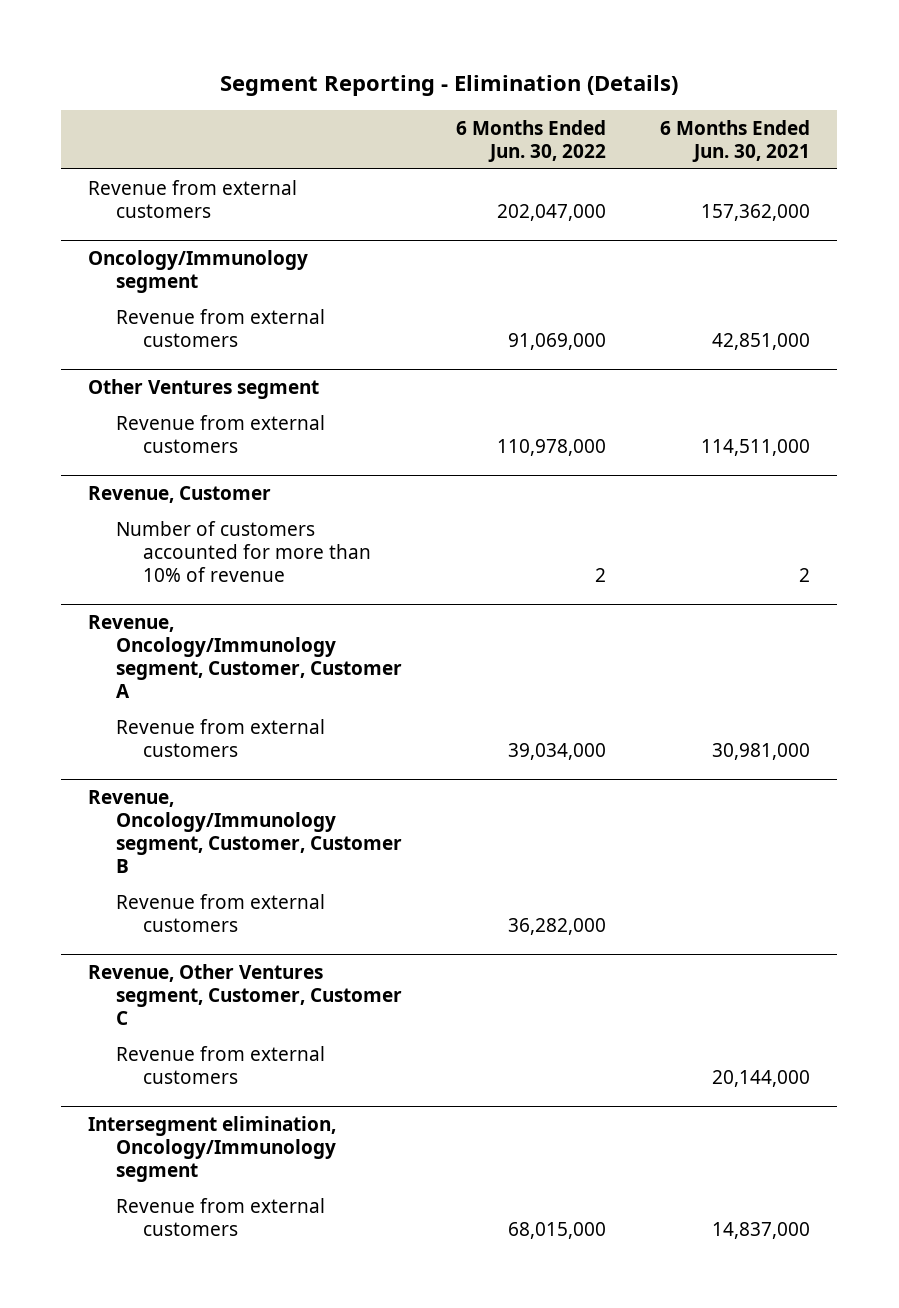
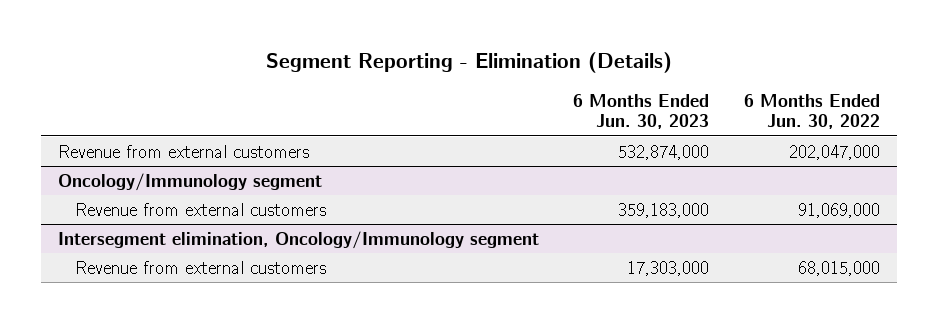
- | 6 Months Ended Jun. 30, 2022 | 6 Months Ended Jun. 30, 2021
+ | 6 Months Ended Jun. 30, 2023 | 6 Months Ended Jun. 30, 2022
- Other Ventures segment
- Revenue from external customers | 110,978,000 | 114,511,000
- Revenue, Customer
- Number of customers accounted for more than 10% of revenue | 2 | 2
- Revenue, Oncology/Immunology segment, Customer, Customer A
- Revenue from external customers | 39,034,000 | 30,981,000
- Revenue, Oncology/Immunology segment, Customer, Customer B
- Revenue from external customers | 36,282,000 |
- Revenue, Other Ventures segment, Customer, Customer C
- Revenue from external customers | | 20,144,000

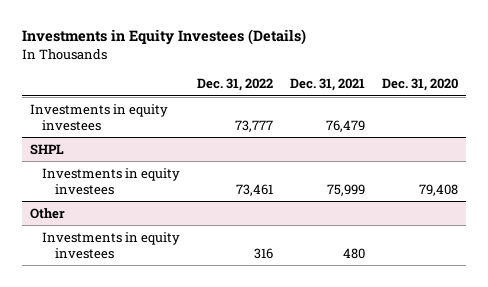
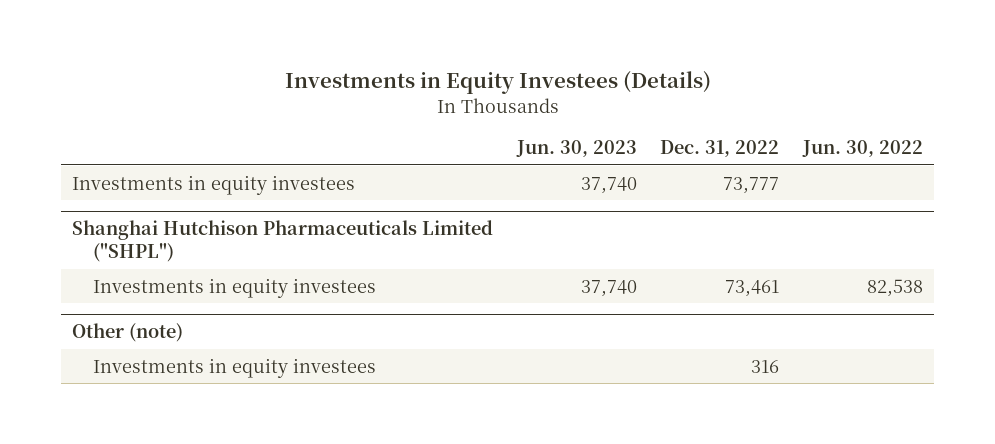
- | Dec. 31, 2022 | Dec. 31, 2021 | Dec. 31, 2020
+ | Jun. 30, 2023 | Dec. 31, 2022 | Jun. 30, 2022
- SHPL
+ Shanghai Hutchison Pharmaceuticals Limited ("SHPL")
- Other
+ Other (note)

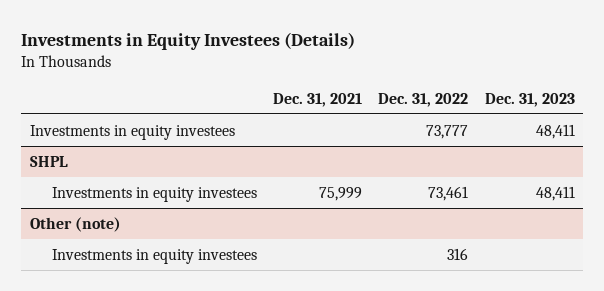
- | Jun. 30, 2023 | Dec. 31, 2022 | Jun. 30, 2022
+ | Dec. 31, 2021 | Dec. 31, 2022 | Dec. 31, 2023
- Shanghai Hutchison Pharmaceuticals Limited ("SHPL")
+ SHPL

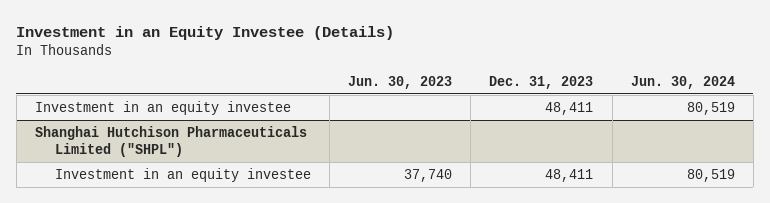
- Investments in Equity Investees (Details)
+ Investment in an Equity Investee (Details)
- | Dec. 31, 2021 | Dec. 31, 2022 | Dec. 31, 2023
+ | Jun. 30, 2023 | Dec. 31, 2023 | Jun. 30, 2024
- Investments in equity investees | | 73,777 | 48,411
- SHPL
- Investments in equity investees | 75,999 | 73,461 | 48,411
- Other (note)
- Investments in equity investees | | 316 |
+ Investment in an equity investee | | 48,411 | 80,519
+ Shanghai Hutchison Pharmaceuticals Limited ("SHPL")
+ Investment in an equity investee | 37,740 | 48,411 | 80,519

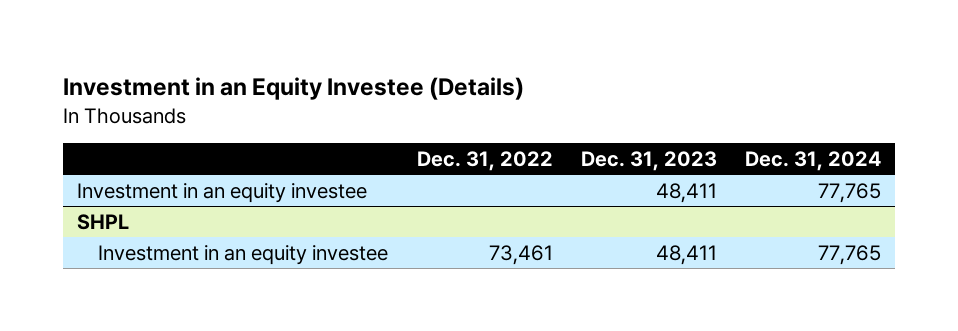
- | Jun. 30, 2023 | Dec. 31, 2023 | Jun. 30, 2024
+ | Dec. 31, 2022 | Dec. 31, 2023 | Dec. 31, 2024
- Shanghai Hutchison Pharmaceuticals Limited ("SHPL")
+ SHPL

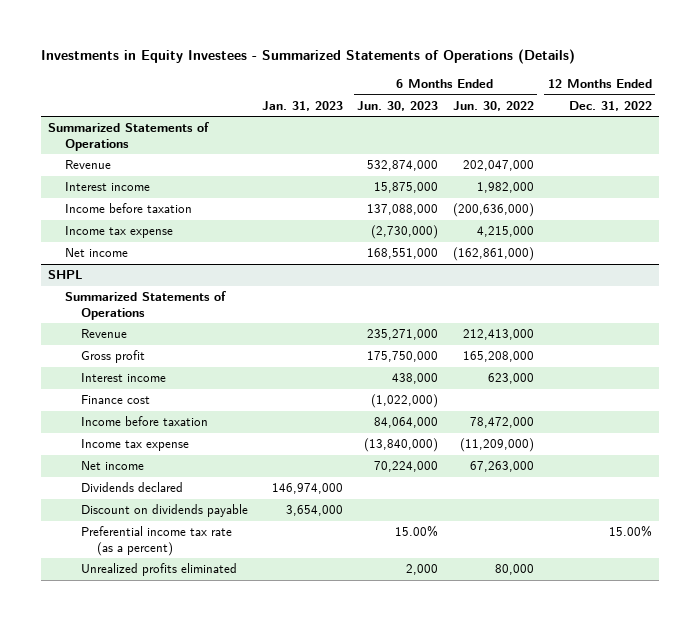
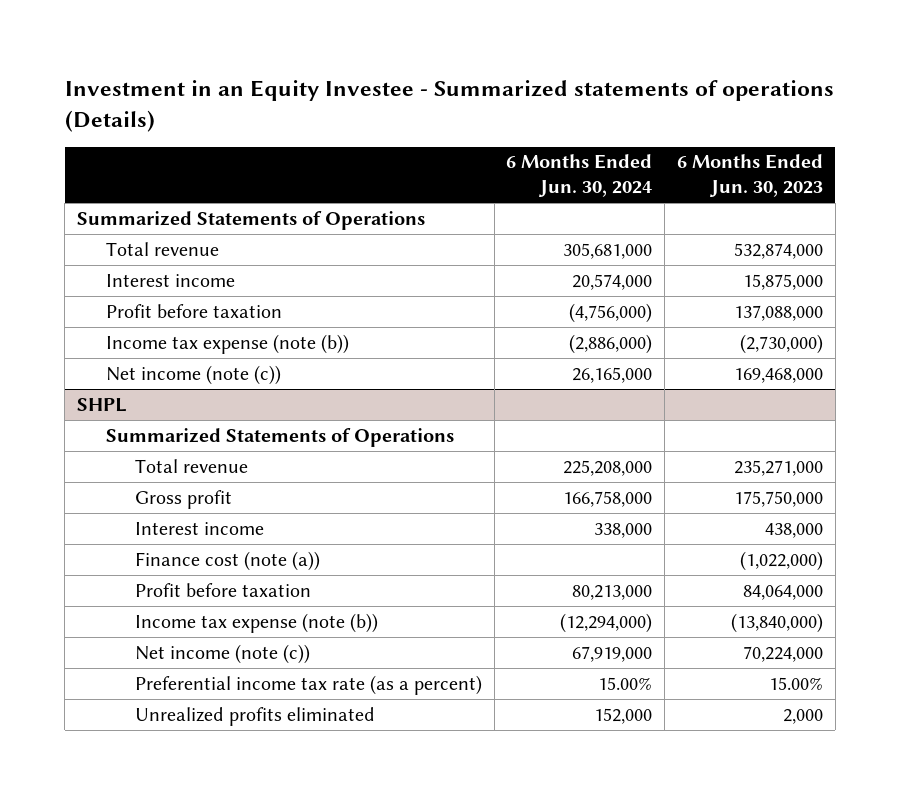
- Investments in Equity Investees - Summarized Statements of Operations (Details)
+ Investment in an Equity Investee - Summarized statements of operations (Details)
- | Jan. 31, 2023 | 6 Months Ended Jun. 30, 2023 | 6 Months Ended Jun. 30, 2022 | 12 Months Ended Dec. 31, 2022
+ | 6 Months Ended Jun. 30, 2024 | 6 Months Ended Jun. 30, 2023
- Revenue | | 532,874,000 | 202,047,000 |
+ Total revenue | 305,681,000 | 532,874,000
- Income before taxation | | 137,088,000 | (200,636,000) |
- Income tax expense | | (2,730,000) | 4,215,000 |
- Net income | | 168,551,000 | (162,861,000) |
+ Profit before taxation | (4,756,000) | 137,088,000
+ Income tax expense (note (b)) | (2,886,000) | (2,730,000)
+ Net income (note (c)) | 26,165,000 | 169,468,000
@ SHPL
- Revenue | | 235,271,000 | 212,413,000 |
+ Total revenue | 225,208,000 | 235,271,000
- Finance cost | | (1,022,000) | |
- Income before taxation | | 84,064,000 | 78,472,000 |
- Income tax expense | | (13,840,000) | (11,209,000) |
- Net income | | 70,224,000 | 67,263,000 |
- Dividends declared | 146,974,000 | | |
- Discount on dividends payable | 3,654,000 | | |
+ Finance cost (note (a)) | | (1,022,000)
+ Profit before taxation | 80,213,000 | 84,064,000
+ Income tax expense (note (b)) | (12,294,000) | (13,840,000)
+ Net income (note (c)) | 67,919,000 | 70,224,000

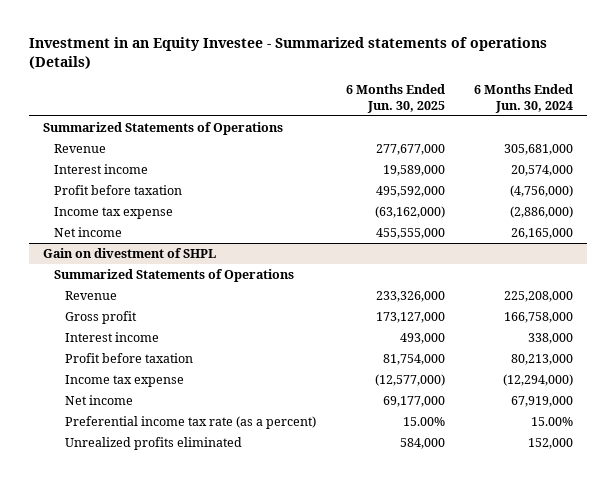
- | 6 Months Ended Jun. 30, 2024 | 6 Months Ended Jun. 30, 2023
+ | 6 Months Ended Jun. 30, 2025 | 6 Months Ended Jun. 30, 2024
- Total revenue | 305,681,000 | 532,874,000
+ Revenue | 277,677,000 | 305,681,000
- Income tax expense (note (b)) | (2,886,000) | (2,730,000)
- Net income (note (c)) | 26,165,000 | 169,468,000
- SHPL
+ Income tax expense | (63,162,000) | (2,886,000)
+ Net income | 455,555,000 | 26,165,000
+ Gain on divestment of SHPL
- Total revenue | 225,208,000 | 235,271,000
+ Revenue | 233,326,000 | 225,208,000
- Finance cost (note (a)) | | (1,022,000)
- Income tax expense (note (b)) | (12,294,000) | (13,840,000)
- Net income (note (c)) | 67,919,000 | 70,224,000
+ Income tax expense | (12,577,000) | (12,294,000)
+ Net income | 69,177,000 | 67,919,000

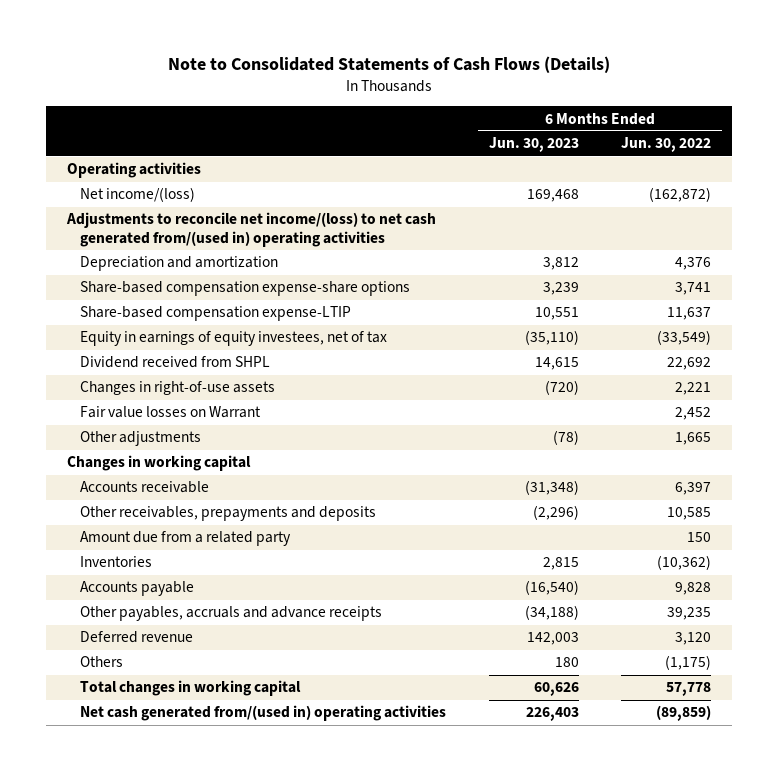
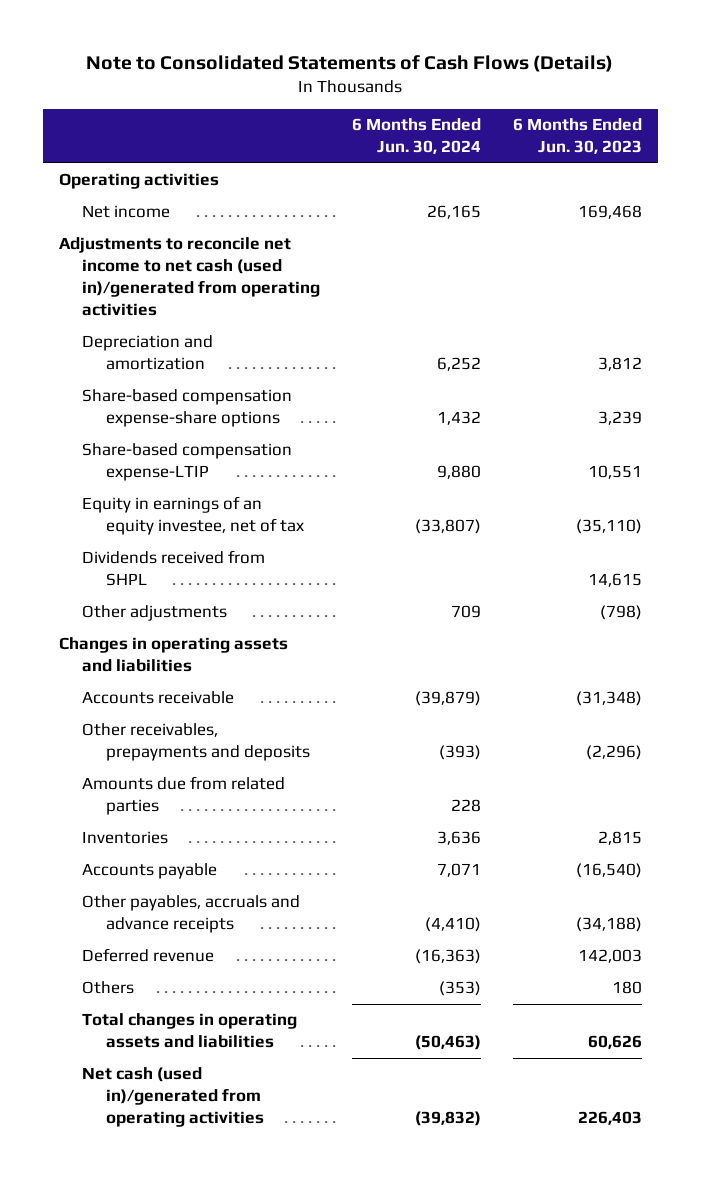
- | 6 Months Ended Jun. 30, 2023 | 6 Months Ended Jun. 30, 2022
+ | 6 Months Ended Jun. 30, 2024 | 6 Months Ended Jun. 30, 2023
- Net income/(loss) | 169,468 | (162,872)
- Adjustments to reconcile net income/(loss) to net cash generated from/(used in) operating activities
+ Net income | 26,165 | 169,468
+ Adjustments to reconcile net income to net cash (used in)/generated from operating activities
- Equity in earnings of equity investees, net of tax | (35,110) | (33,549)
- Dividend received from SHPL | 14,615 | 22,692
- Changes in right-of-use assets | (720) | 2,221
- Fair value losses on Warrant | | 2,452
- Other adjustments | (78) | 1,665
- Changes in working capital
+ Equity in earnings of an equity investee, net of tax | (33,807) | (35,110)
+ Dividends received from SHPL | | 14,615
+ Other adjustments | 709 | (798)
+ Changes in operating assets and liabilities
- Amount due from a related party | | 150
+ Amounts due from related parties | 228 |
- Total changes in working capital | 60,626 | 57,778
- Net cash generated from/(used in) operating activities | 226,403 | (89,859)
+ Total changes in operating assets and liabilities | (50,463) | 60,626
+ Net cash (used in)/generated from operating activities | (39,832) | 226,403

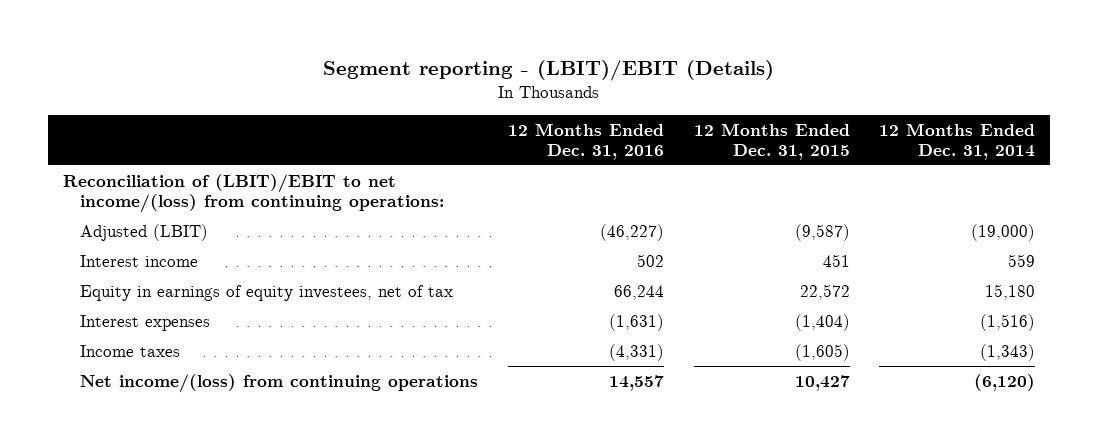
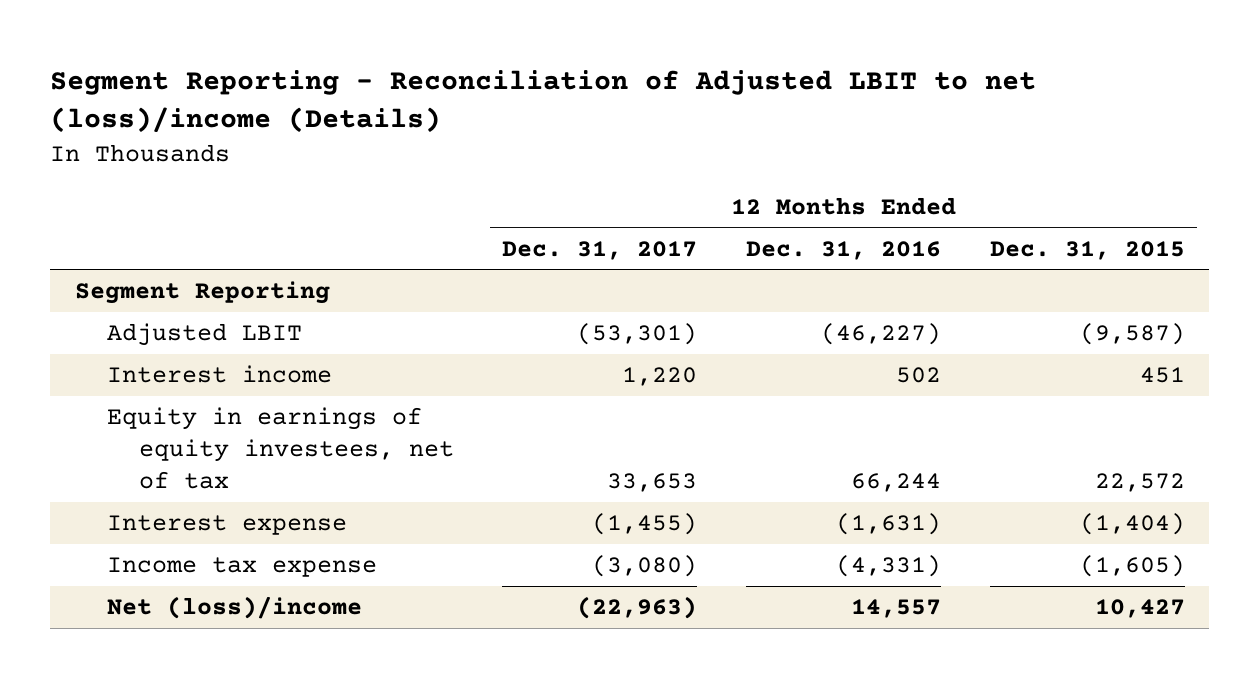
- Segment reporting - (LBIT)/EBIT (Details)
+ Segment Reporting - Reconciliation of Adjusted LBIT to net (loss)/income (Details)
- | 12 Months Ended Dec. 31, 2016 | 12 Months Ended Dec. 31, 2015 | 12 Months Ended Dec. 31, 2014
+ | 12 Months Ended Dec. 31, 2017 | 12 Months Ended Dec. 31, 2016 | 12 Months Ended Dec. 31, 2015
- Reconciliation of (LBIT)/EBIT to net income/(loss) from continuing operations:
- Adjusted (LBIT) | (46,227) | (9,587) | (19,000)
+ Segment Reporting
+ Adjusted LBIT | (53,301) | (46,227) | (9,587)
- Interest expenses | (1,631) | (1,404) | (1,516)
- Income taxes | (4,331) | (1,605) | (1,343)
- Net income/(loss) from continuing operations | 14,557 | 10,427 | (6,120)
+ Interest expense | (1,455) | (1,631) | (1,404)
+ Income tax expense | (3,080) | (4,331) | (1,605)
+ Net (loss)/income | (22,963) | 14,557 | 10,427

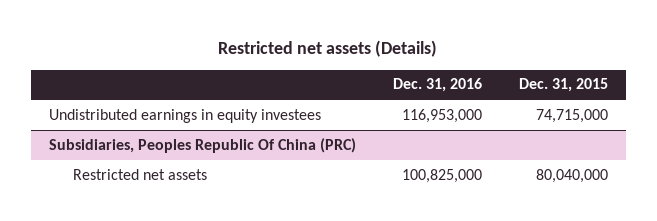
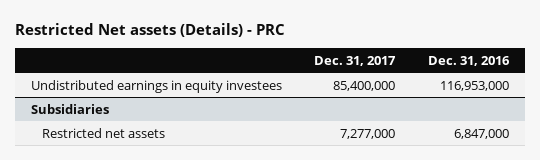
- Restricted net assets (Details)
+ Restricted Net assets (Details) - PRC
- | Dec. 31, 2016 | Dec. 31, 2015
+ | Dec. 31, 2017 | Dec. 31, 2016
- Subsidiaries, Peoples Republic Of China (PRC)
- Restricted net assets | 100,825,000 | 80,040,000
+ Subsidiaries
+ Restricted net assets | 7,277,000 | 6,847,000

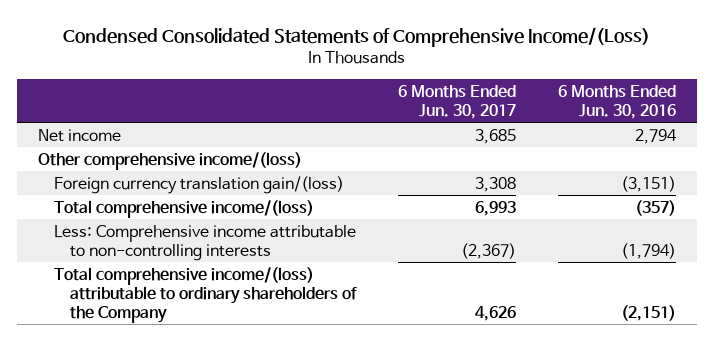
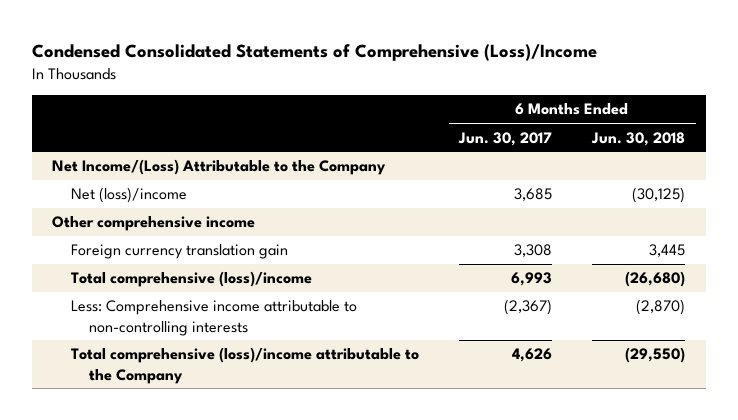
- Condensed Consolidated Statements of Comprehensive Income/(Loss)
+ Condensed Consolidated Statements of Comprehensive (Loss)/Income
- | 6 Months Ended Jun. 30, 2017 | 6 Months Ended Jun. 30, 2016
+ | 6 Months Ended Jun. 30, 2017 | 6 Months Ended Jun. 30, 2018
- Net income | 3,685 | 2,794
- Other comprehensive income/(loss)
- Foreign currency translation gain/(loss) | 3,308 | (3,151)
- Total comprehensive income/(loss) | 6,993 | (357)
+ Net Income/(Loss) Attributable to the Company
+ Net (loss)/income | 3,685 | (30,125)
+ Other comprehensive income
+ Foreign currency translation gain | 3,308 | 3,445
+ Total comprehensive (loss)/income | 6,993 | (26,680)
- Total comprehensive income/(loss) attributable to ordinary shareholders of the Company | 4,626 | (2,151)
+ Total comprehensive (loss)/income attributable to the Company | 4,626 | (29,550)

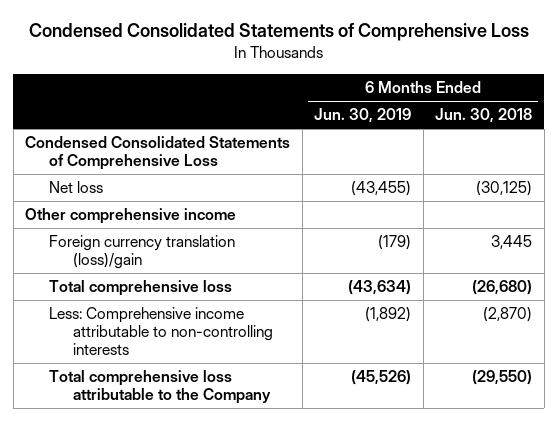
- Condensed Consolidated Statements of Comprehensive (Loss)/Income
+ Condensed Consolidated Statements of Comprehensive Loss
- | 6 Months Ended Jun. 30, 2017 | 6 Months Ended Jun. 30, 2018
+ | 6 Months Ended Jun. 30, 2019 | 6 Months Ended Jun. 30, 2018
- Net Income/(Loss) Attributable to the Company
- Net (loss)/income | 3,685 | (30,125)
+ Condensed Consolidated Statements of Comprehensive Loss
+ Net loss | (43,455) | (30,125)
- Foreign currency translation gain | 3,308 | 3,445
- Total comprehensive (loss)/income | 6,993 | (26,680)
+ Foreign currency translation (loss)/gain | (179) | 3,445
+ Total comprehensive loss | (43,634) | (26,680)
- Total comprehensive (loss)/income attributable to the Company | 4,626 | (29,550)
+ Total comprehensive loss attributable to the Company | (45,526) | (29,550)

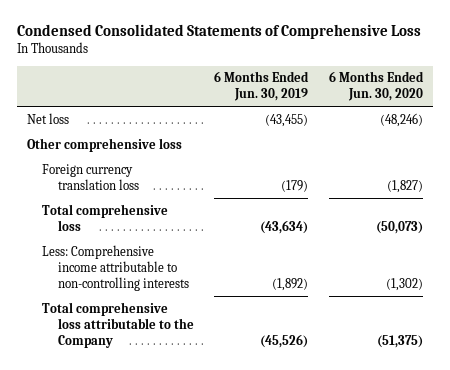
- | 6 Months Ended Jun. 30, 2019 | 6 Months Ended Jun. 30, 2018
+ | 6 Months Ended Jun. 30, 2019 | 6 Months Ended Jun. 30, 2020
- Condensed Consolidated Statements of Comprehensive Loss
- Other comprehensive income
- Foreign currency translation (loss)/gain | (179) | 3,445
+ Other comprehensive loss
+ Foreign currency translation loss | (179) | (1,827)

